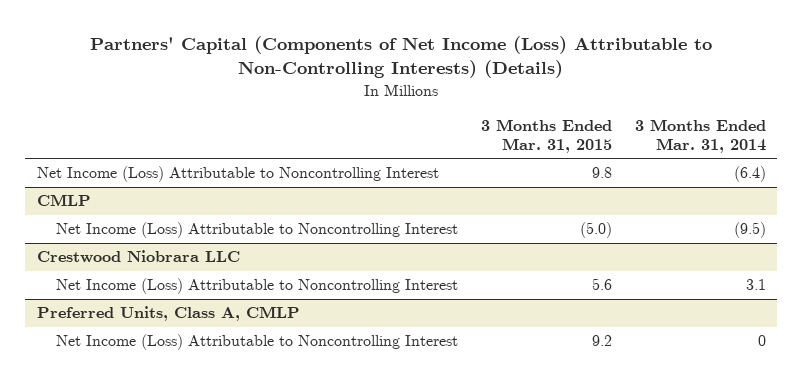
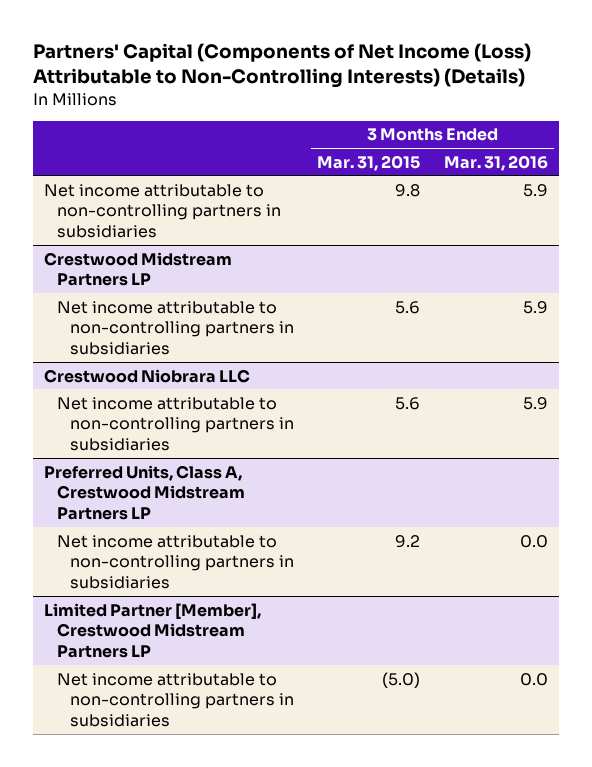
- | 3 Months Ended Mar. 31, 2015 | 3 Months Ended Mar. 31, 2014
+ | 3 Months Ended Mar. 31, 2015 | 3 Months Ended Mar. 31, 2016
- Net Income (Loss) Attributable to Noncontrolling Interest | 9.8 | (6.4)
- CMLP
- Net Income (Loss) Attributable to Noncontrolling Interest | (5.0) | (9.5)
+ Net income attributable to non-controlling partners in subsidiaries | 9.8 | 5.9
+ Crestwood Midstream Partners LP
+ Net income attributable to non-controlling partners in subsidiaries | 5.6 | 5.9
@ Crestwood Niobrara LLC
- Net Income (Loss) Attributable to Noncontrolling Interest | 5.6 | 3.1
- Preferred Units, Class A, CMLP
- Net Income (Loss) Attributable to Noncontrolling Interest | 9.2 | 0
@ Crestwood Niobrara LLC
+ Net income attributable to non-controlling partners in subsidiaries | 5.6 | 5.9
+ Preferred Units, Class A, Crestwood Midstream Partners LP
+ Net income attributable to non-controlling partners in subsidiaries | 9.2 | 0.0
+ Limited Partner [Member], Crestwood Midstream Partners LP
+ Net income attributable to non-controlling partners in subsidiaries | (5.0) | 0.0

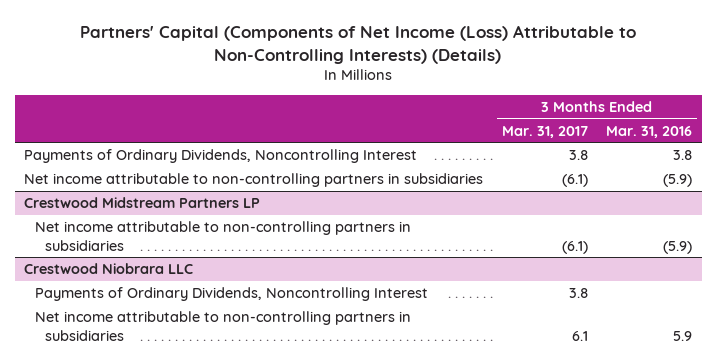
- | 3 Months Ended Mar. 31, 2015 | 3 Months Ended Mar. 31, 2016
+ | 3 Months Ended Mar. 31, 2017 | 3 Months Ended Mar. 31, 2016
- Net income attributable to non-controlling partners in subsidiaries | 9.8 | 5.9
+ Payments of Ordinary Dividends, Noncontrolling Interest | 3.8 | 3.8
+ Net income attributable to non-controlling partners in subsidiaries | (6.1) | (5.9)
@ Crestwood Midstream Partners LP
- Net income attributable to non-controlling partners in subsidiaries | 5.6 | 5.9
+ Net income attributable to non-controlling partners in subsidiaries | (6.1) | (5.9)
@ Crestwood Niobrara LLC
+ Payments of Ordinary Dividends, Noncontrolling Interest | 3.8 |
- Preferred Units, Class A, Crestwood Midstream Partners LP
- Net income attributable to non-controlling partners in subsidiaries | 9.2 | 0.0
- Limited Partner [Member], Crestwood Midstream Partners LP
- Net income attributable to non-controlling partners in subsidiaries | (5.0) | 0.0

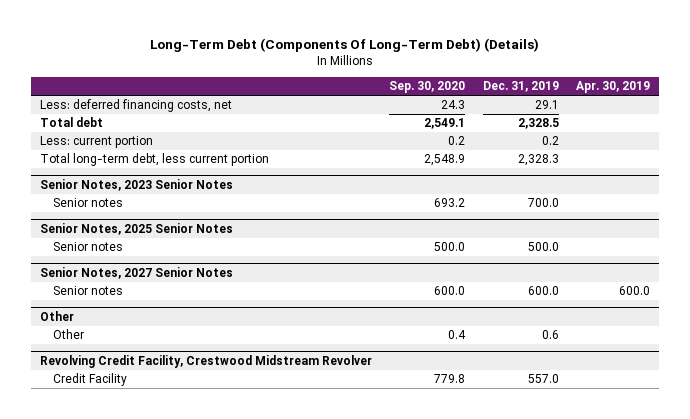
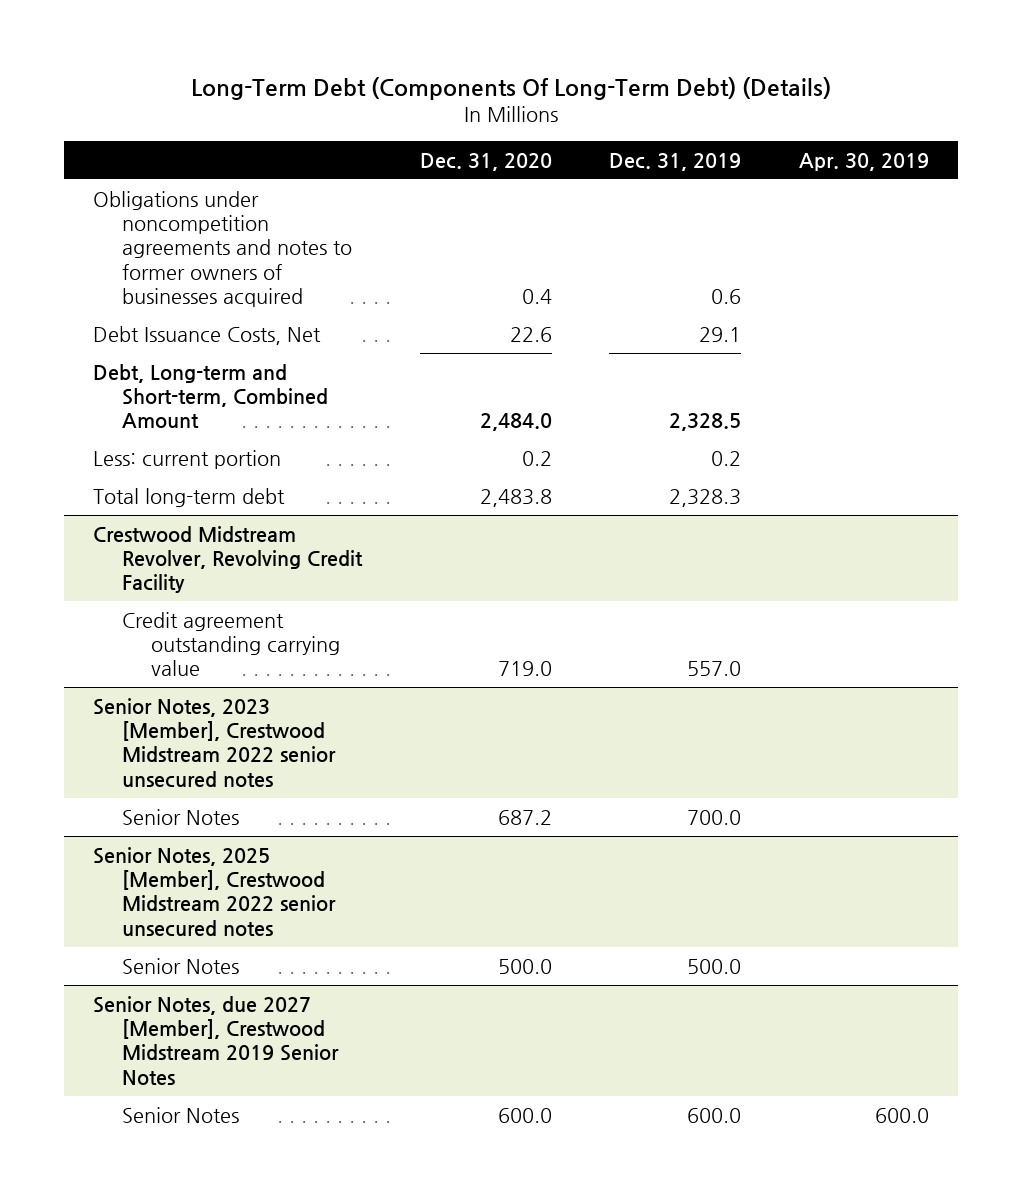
- | Sep. 30, 2020 | Dec. 31, 2019 | Apr. 30, 2019
+ | Dec. 31, 2020 | Dec. 31, 2019 | Apr. 30, 2019
- Less: deferred financing costs, net | 24.3 | 29.1 |
- Total debt | 2,549.1 | 2,328.5 |
+ Obligations under noncompetition agreements and notes to former owners of businesses acquired | 0.4 | 0.6 |
+ Debt Issuance Costs, Net | 22.6 | 29.1 |
+ Debt, Long-term and Short-term, Combined Amount | 2,484.0 | 2,328.5 |
- Total long-term debt, less current portion | 2,548.9 | 2,328.3 |
- Senior Notes, 2023 Senior Notes
- Senior notes | 693.2 | 700.0 |
- Senior Notes, 2025 Senior Notes
- Senior notes | 500.0 | 500.0 |
- Senior Notes, 2027 Senior Notes
- Senior notes | 600.0 | 600.0 | 600.0
- Other
- Other | 0.4 | 0.6 |
- Revolving Credit Facility, Crestwood Midstream Revolver
- Credit Facility | 779.8 | 557.0 |
+ Total long-term debt | 2,483.8 | 2,328.3 |
+ Crestwood Midstream Revolver, Revolving Credit Facility
+ Credit agreement outstanding carrying value | 719.0 | 557.0 |
+ Senior Notes, 2023 [Member], Crestwood Midstream 2022 senior unsecured notes
+ Senior Notes | 687.2 | 700.0 |
+ Senior Notes, 2025 [Member], Crestwood Midstream 2022 senior unsecured notes
+ Senior Notes | 500.0 | 500.0 |
+ Senior Notes, due 2027 [Member], Crestwood Midstream 2019 Senior Notes
+ Senior Notes | 600.0 | 600.0 | 600.0

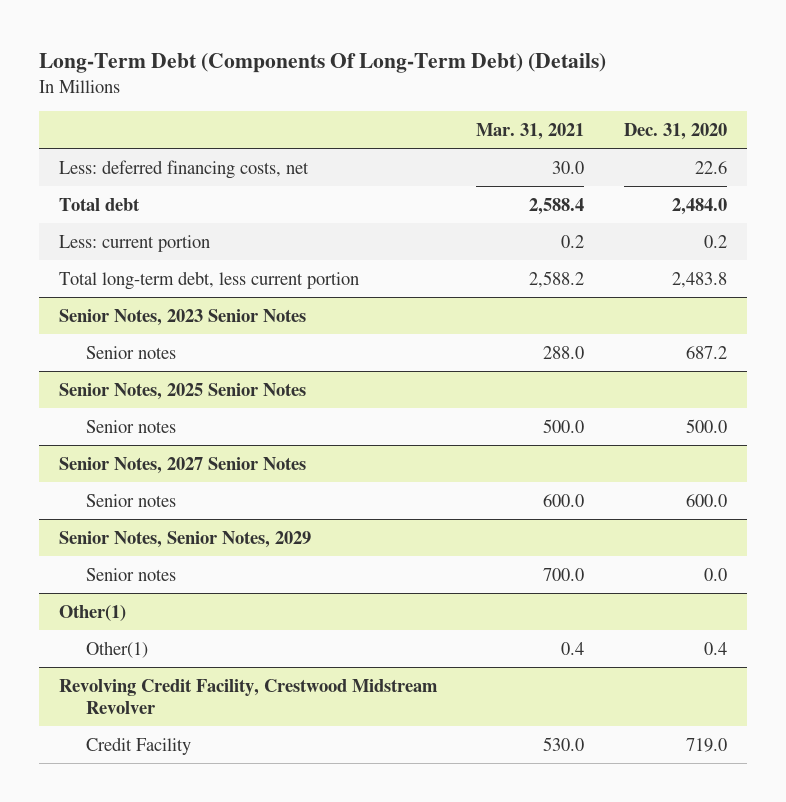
- | Dec. 31, 2020 | Dec. 31, 2019 | Apr. 30, 2019
+ | Mar. 31, 2021 | Dec. 31, 2020
- Obligations under noncompetition agreements and notes to former owners of businesses acquired | 0.4 | 0.6 |
- Debt Issuance Costs, Net | 22.6 | 29.1 |
- Debt, Long-term and Short-term, Combined Amount | 2,484.0 | 2,328.5 |
+ Less: deferred financing costs, net | 30.0 | 22.6
+ Total debt | 2,588.4 | 2,484.0
- Total long-term debt | 2,483.8 | 2,328.3 |
- Crestwood Midstream Revolver, Revolving Credit Facility
- Credit agreement outstanding carrying value | 719.0 | 557.0 |
- Senior Notes, 2023 [Member], Crestwood Midstream 2022 senior unsecured notes
- Senior Notes | 687.2 | 700.0 |
- Senior Notes, 2025 [Member], Crestwood Midstream 2022 senior unsecured notes
- Senior Notes | 500.0 | 500.0 |
- Senior Notes, due 2027 [Member], Crestwood Midstream 2019 Senior Notes
- Senior Notes | 600.0 | 600.0 | 600.0
+ Total long-term debt, less current portion | 2,588.2 | 2,483.8
+ Senior Notes, 2023 Senior Notes
+ Senior notes | 288.0 | 687.2
+ Senior Notes, 2025 Senior Notes
+ Senior notes | 500.0 | 500.0
+ Senior Notes, 2027 Senior Notes
+ Senior notes | 600.0 | 600.0
+ Senior Notes, Senior Notes, 2029
+ Senior notes | 700.0 | 0.0
+ Other(1)
+ Other(1) | 0.4 | 0.4
+ Revolving Credit Facility, Crestwood Midstream Revolver
+ Credit Facility | 530.0 | 719.0

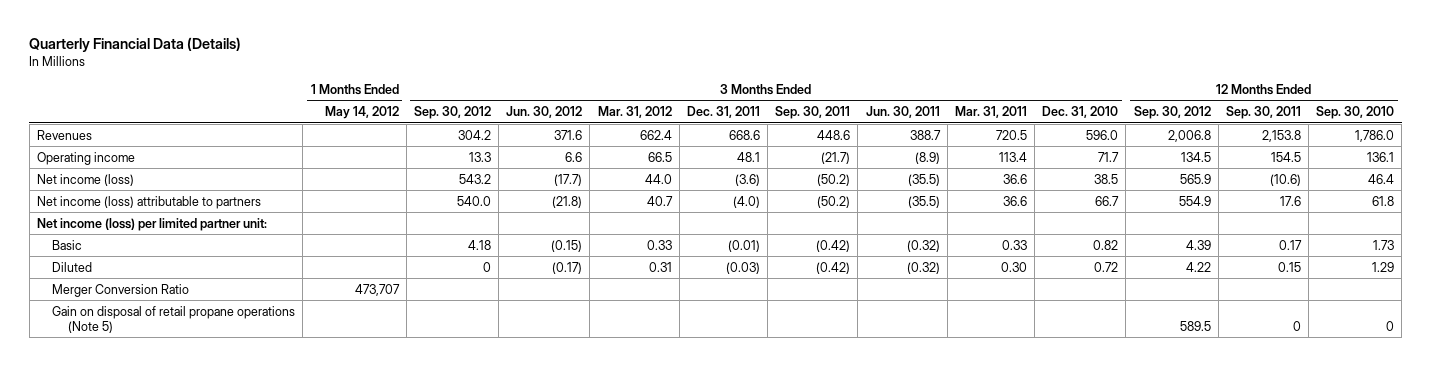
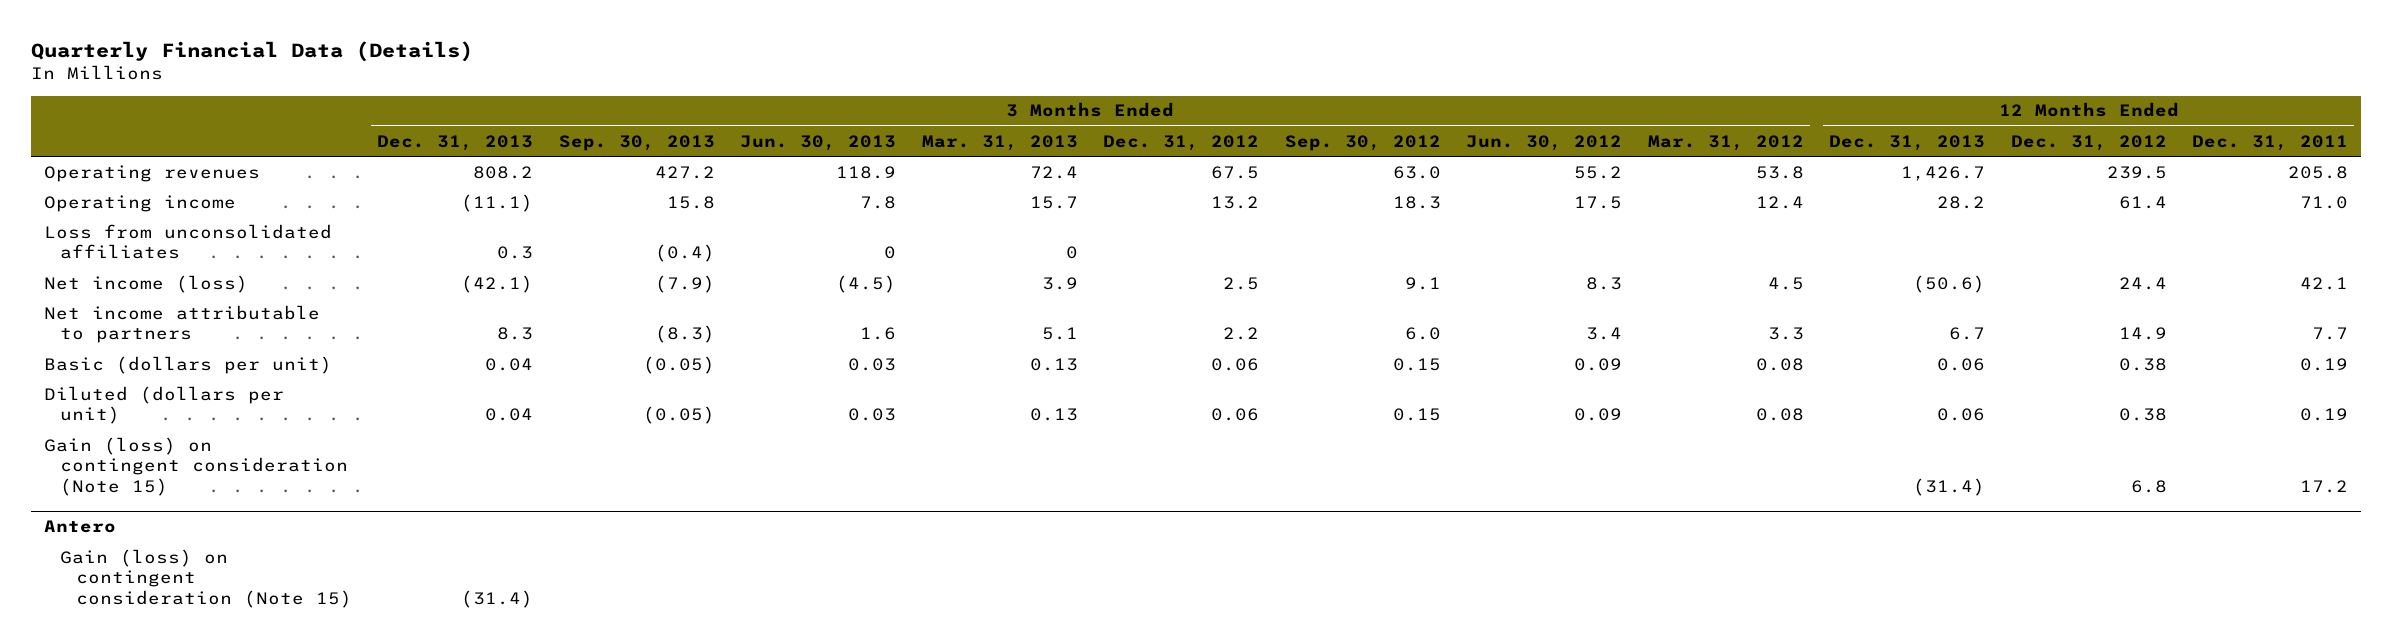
- | 1 Months Ended May 14, 2012 | 3 Months Ended Sep. 30, 2012 | 3 Months Ended Jun. 30, 2012 | 3 Months Ended Mar. 31, 2012 | 3 Months Ended Dec. 31, 2011 | 3 Months Ended Sep. 30, 2011 | 3 Months Ended Jun. 30, 2011 | 3 Months Ended Mar. 31, 2011 | 3 Months Ended Dec. 31, 2010 | 12 Months Ended Sep. 30, 2012 | 12 Months Ended Sep. 30, 2011 | 12 Months Ended Sep. 30, 2010
+ | 3 Months Ended Dec. 31, 2013 | 3 Months Ended Sep. 30, 2013 | 3 Months Ended Jun. 30, 2013 | 3 Months Ended Mar. 31, 2013 | 3 Months Ended Dec. 31, 2012 | 3 Months Ended Sep. 30, 2012 | 3 Months Ended Jun. 30, 2012 | 3 Months Ended Mar. 31, 2012 | 12 Months Ended Dec. 31, 2013 | 12 Months Ended Dec. 31, 2012 | 12 Months Ended Dec. 31, 2011
- Revenues | | 304.2 | 371.6 | 662.4 | 668.6 | 448.6 | 388.7 | 720.5 | 596.0 | 2,006.8 | 2,153.8 | 1,786.0
- Operating income | | 13.3 | 6.6 | 66.5 | 48.1 | (21.7) | (8.9) | 113.4 | 71.7 | 134.5 | 154.5 | 136.1
- Net income (loss) | | 543.2 | (17.7) | 44.0 | (3.6) | (50.2) | (35.5) | 36.6 | 38.5 | 565.9 | (10.6) | 46.4
- Net income (loss) attributable to partners | | 540.0 | (21.8) | 40.7 | (4.0) | (50.2) | (35.5) | 36.6 | 66.7 | 554.9 | 17.6 | 61.8
- Net income (loss) per limited partner unit:
- Basic | | 4.18 | (0.15) | 0.33 | (0.01) | (0.42) | (0.32) | 0.33 | 0.82 | 4.39 | 0.17 | 1.73
- Diluted | | 0 | (0.17) | 0.31 | (0.03) | (0.42) | (0.32) | 0.30 | 0.72 | 4.22 | 0.15 | 1.29
- Merger Conversion Ratio | 473,707 | | | | | | | | | | |
- Gain on disposal of retail propane operations (Note 5) | | | | | | | | | | 589.5 | 0 | 0
+ Operating revenues | 808.2 | 427.2 | 118.9 | 72.4 | 67.5 | 63.0 | 55.2 | 53.8 | 1,426.7 | 239.5 | 205.8
+ Operating income | (11.1) | 15.8 | 7.8 | 15.7 | 13.2 | 18.3 | 17.5 | 12.4 | 28.2 | 61.4 | 71.0
+ Loss from unconsolidated affiliates | 0.3 | (0.4) | 0 | 0 | | | | | | |
+ Net income (loss) | (42.1) | (7.9) | (4.5) | 3.9 | 2.5 | 9.1 | 8.3 | 4.5 | (50.6) | 24.4 | 42.1
+ Net income attributable to partners | 8.3 | (8.3) | 1.6 | 5.1 | 2.2 | 6.0 | 3.4 | 3.3 | 6.7 | 14.9 | 7.7
+ Basic (dollars per unit) | 0.04 | (0.05) | 0.03 | 0.13 | 0.06 | 0.15 | 0.09 | 0.08 | 0.06 | 0.38 | 0.19
+ Diluted (dollars per unit) | 0.04 | (0.05) | 0.03 | 0.13 | 0.06 | 0.15 | 0.09 | 0.08 | 0.06 | 0.38 | 0.19
+ Gain (loss) on contingent consideration (Note 15) | | | | | | | | | (31.4) | 6.8 | 17.2
+ Antero
+ Gain (loss) on contingent consideration (Note 15) | (31.4) | | | | | | | | | |

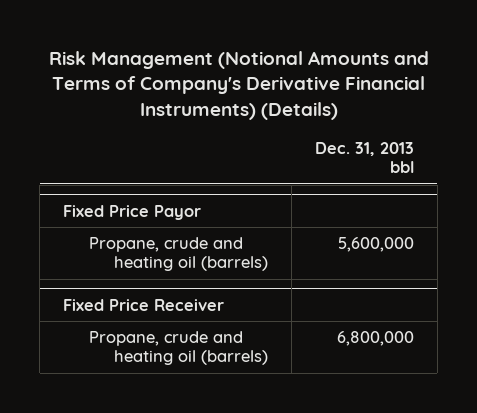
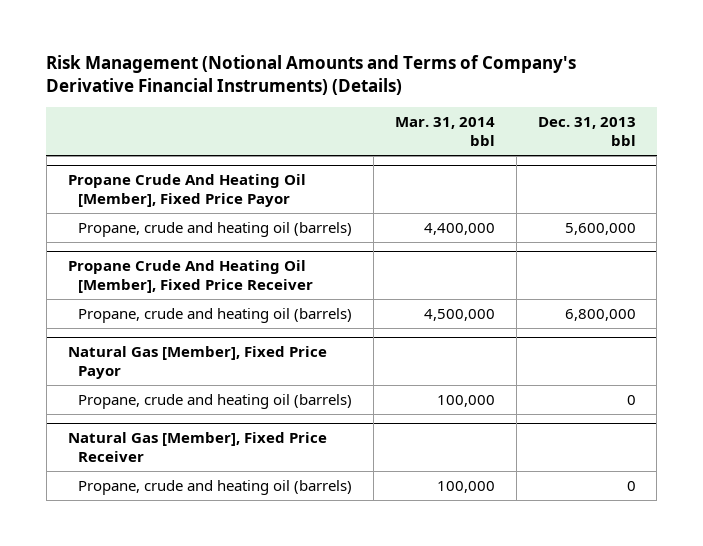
- | Dec. 31, 2013 bbl
+ | Mar. 31, 2014 bbl | Dec. 31, 2013 bbl
- Fixed Price Payor
+ Propane Crude And Heating Oil [Member], Fixed Price Payor
- Fixed Price Receiver
+ Propane Crude And Heating Oil [Member], Fixed Price Receiver
+ Natural Gas [Member], Fixed Price Payor
+ Propane, crude and heating oil (barrels) | 100,000 | 0
+ Natural Gas [Member], Fixed Price Receiver
+ Propane, crude and heating oil (barrels) | 100,000 | 0

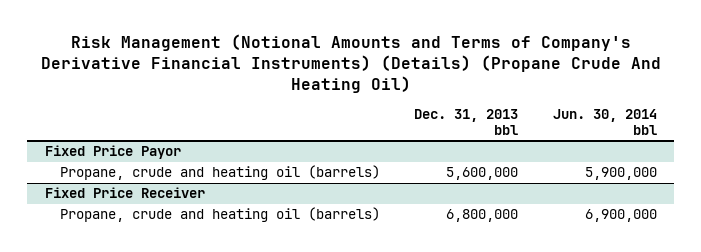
- Risk Management (Notional Amounts and Terms of Company's Derivative Financial Instruments) (Details)
+ Risk Management (Notional Amounts and Terms of Company's Derivative Financial Instruments) (Details) (Propane Crude And Heating Oil)
- | Mar. 31, 2014 bbl | Dec. 31, 2013 bbl
+ | Dec. 31, 2013 bbl | Jun. 30, 2014 bbl
- Propane Crude And Heating Oil [Member], Fixed Price Payor
+ Fixed Price Payor
- Propane Crude And Heating Oil [Member], Fixed Price Receiver
+ Fixed Price Receiver
- Natural Gas [Member], Fixed Price Payor
- Propane, crude and heating oil (barrels) | 100,000 | 0
- Natural Gas [Member], Fixed Price Receiver
- Propane, crude and heating oil (barrels) | 100,000 | 0

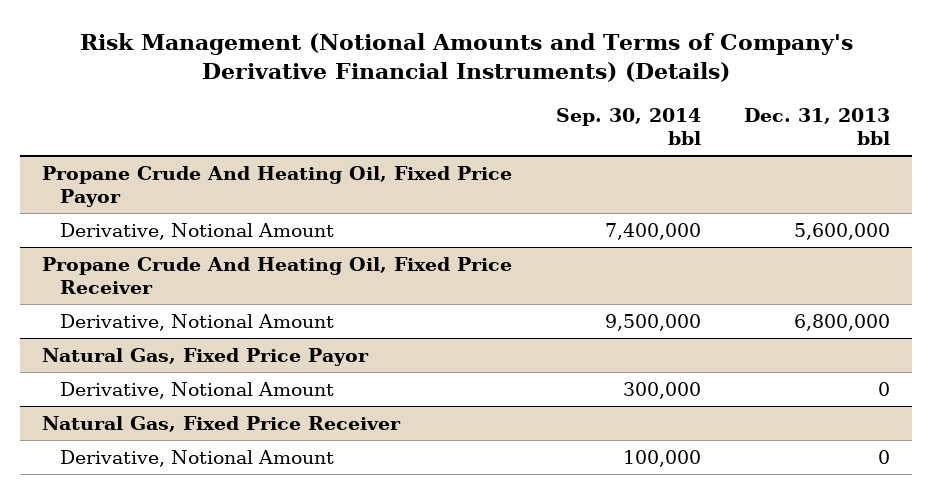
- Risk Management (Notional Amounts and Terms of Company's Derivative Financial Instruments) (Details) (Propane Crude And Heating Oil)
+ Risk Management (Notional Amounts and Terms of Company's Derivative Financial Instruments) (Details)
- | Dec. 31, 2013 bbl | Jun. 30, 2014 bbl
+ | Sep. 30, 2014 bbl | Dec. 31, 2013 bbl
- Fixed Price Payor
- Propane, crude and heating oil (barrels) | 5,600,000 | 5,900,000
- Fixed Price Receiver
- Propane, crude and heating oil (barrels) | 6,800,000 | 6,900,000
+ Propane Crude And Heating Oil, Fixed Price Payor
+ Derivative, Notional Amount | 7,400,000 | 5,600,000
+ Propane Crude And Heating Oil, Fixed Price Receiver
+ Derivative, Notional Amount | 9,500,000 | 6,800,000
+ Natural Gas, Fixed Price Payor
+ Derivative, Notional Amount | 300,000 | 0
+ Natural Gas, Fixed Price Receiver
+ Derivative, Notional Amount | 100,000 | 0

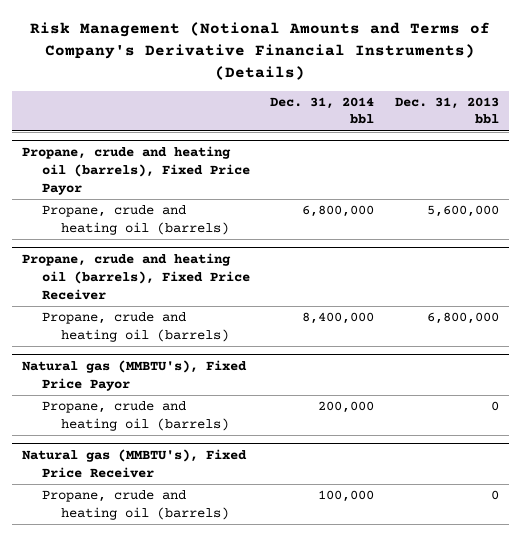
- | Sep. 30, 2014 bbl | Dec. 31, 2013 bbl
+ | Dec. 31, 2014 bbl | Dec. 31, 2013 bbl
- Propane Crude And Heating Oil, Fixed Price Payor
- Derivative, Notional Amount | 7,400,000 | 5,600,000
- Propane Crude And Heating Oil, Fixed Price Receiver
- Derivative, Notional Amount | 9,500,000 | 6,800,000
- Natural Gas, Fixed Price Payor
- Derivative, Notional Amount | 300,000 | 0
- Natural Gas, Fixed Price Receiver
- Derivative, Notional Amount | 100,000 | 0
+ Propane, crude and heating oil (barrels), Fixed Price Payor
+ Propane, crude and heating oil (barrels) | 6,800,000 | 5,600,000
+ Propane, crude and heating oil (barrels), Fixed Price Receiver
+ Propane, crude and heating oil (barrels) | 8,400,000 | 6,800,000
+ Natural gas (MMBTU's), Fixed Price Payor
+ Propane, crude and heating oil (barrels) | 200,000 | 0
+ Natural gas (MMBTU's), Fixed Price Receiver
+ Propane, crude and heating oil (barrels) | 100,000 | 0

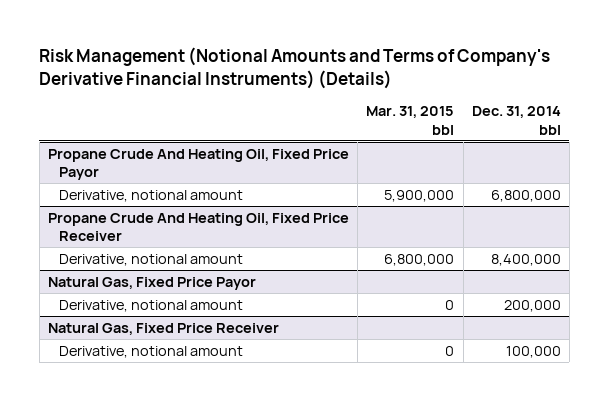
- | Dec. 31, 2014 bbl | Dec. 31, 2013 bbl
+ | Mar. 31, 2015 bbl | Dec. 31, 2014 bbl
- Propane, crude and heating oil (barrels), Fixed Price Payor
- Propane, crude and heating oil (barrels) | 6,800,000 | 5,600,000
- Propane, crude and heating oil (barrels), Fixed Price Receiver
- Propane, crude and heating oil (barrels) | 8,400,000 | 6,800,000
- Natural gas (MMBTU's), Fixed Price Payor
- Propane, crude and heating oil (barrels) | 200,000 | 0
- Natural gas (MMBTU's), Fixed Price Receiver
- Propane, crude and heating oil (barrels) | 100,000 | 0
+ Propane Crude And Heating Oil, Fixed Price Payor
+ Derivative, notional amount | 5,900,000 | 6,800,000
+ Propane Crude And Heating Oil, Fixed Price Receiver
+ Derivative, notional amount | 6,800,000 | 8,400,000
+ Natural Gas, Fixed Price Payor
+ Derivative, notional amount | 0 | 200,000
+ Natural Gas, Fixed Price Receiver
+ Derivative, notional amount | 0 | 100,000

